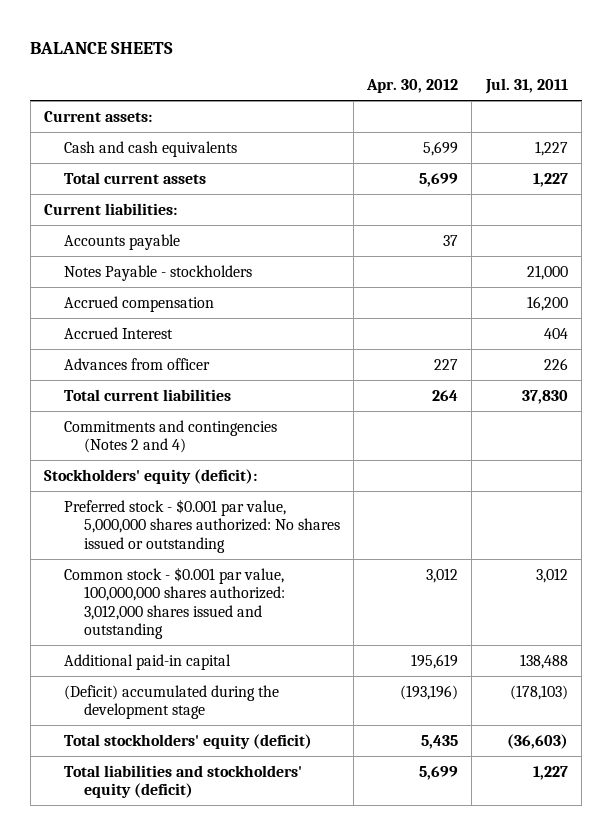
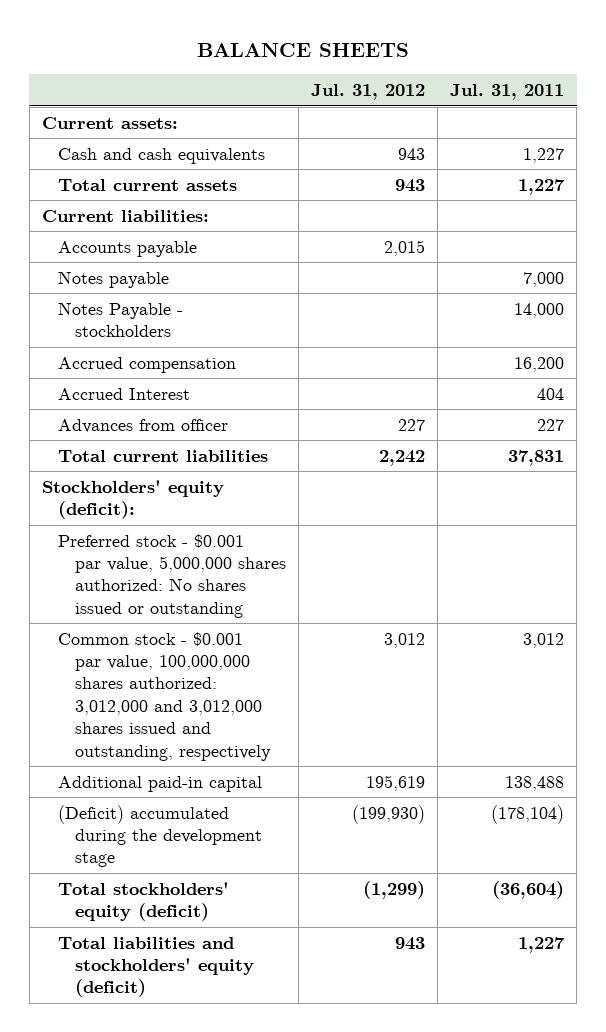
- | Apr. 30, 2012 | Jul. 31, 2011
+ | Jul. 31, 2012 | Jul. 31, 2011
- Notes Payable - stockholders | | 21,000
+ Notes payable | | 7,000
+ Notes Payable - stockholders | | 14,000
- Advances from officer | 227 | 226
- Total current liabilities | 264 | 37,830
- Commitments and contingencies (Notes 2 and 4)
+ Advances from officer | 227 | 227
+ Total current liabilities | 2,242 | 37,831
- Common stock - $0.001 par value, 100,000,000 shares authorized: 3,012,000 shares issued and outstanding | 3,012 | 3,012
+ Common stock - $0.001 par value, 100,000,000 shares authorized: 3,012,000 and 3,012,000 shares issued and outstanding, respectively | 3,012 | 3,012
- (Deficit) accumulated during the development stage | (193,196) | (178,103)
- Total stockholders' equity (deficit) | 5,435 | (36,603)
+ (Deficit) accumulated during the development stage | (199,930) | (178,104)
+ Total stockholders' equity (deficit) | (1,299) | (36,604)

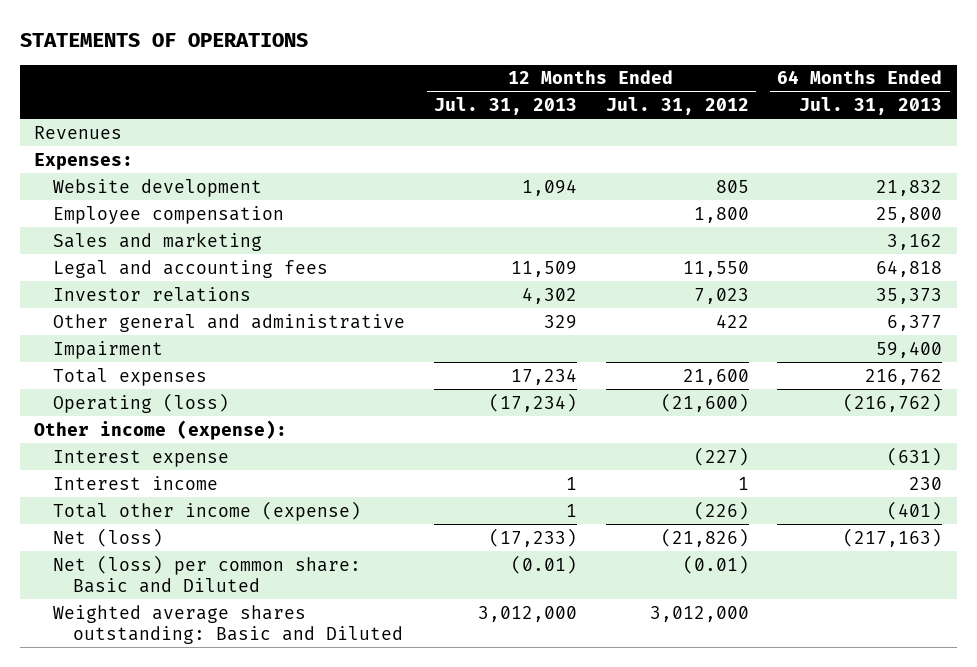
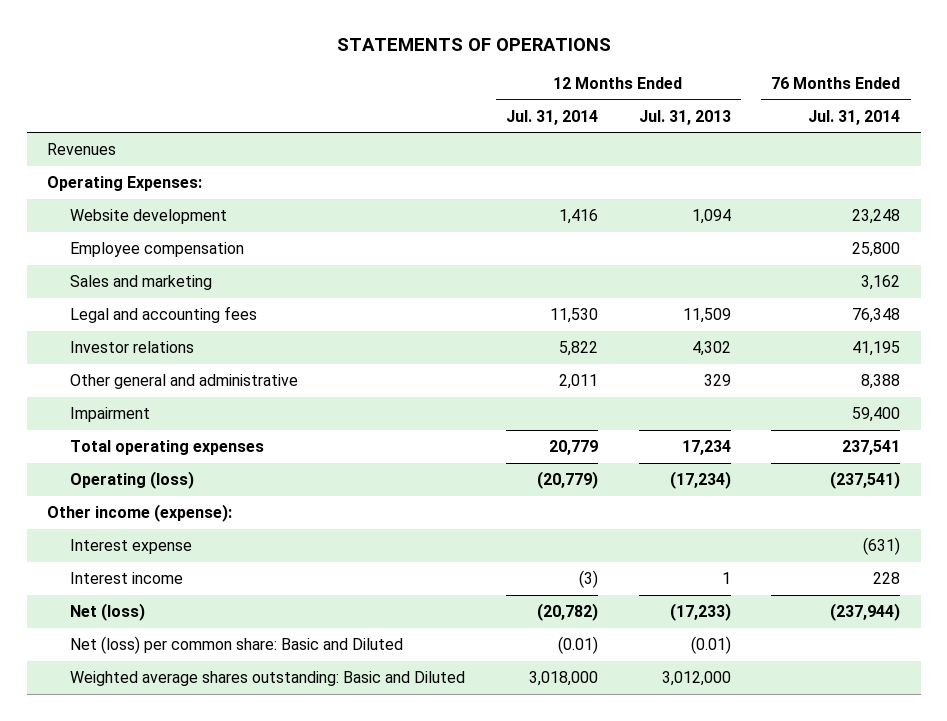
- | 12 Months Ended Jul. 31, 2013 | 12 Months Ended Jul. 31, 2012 | 64 Months Ended Jul. 31, 2013
+ | 12 Months Ended Jul. 31, 2014 | 12 Months Ended Jul. 31, 2013 | 76 Months Ended Jul. 31, 2014
- Expenses:
+ Operating Expenses:
- Total expenses | 17,234 | 21,600 | 216,762
+ Total operating expenses | 20,779 | 17,234 | 237,541
- Total other income (expense) | 1 | (226) | (401)

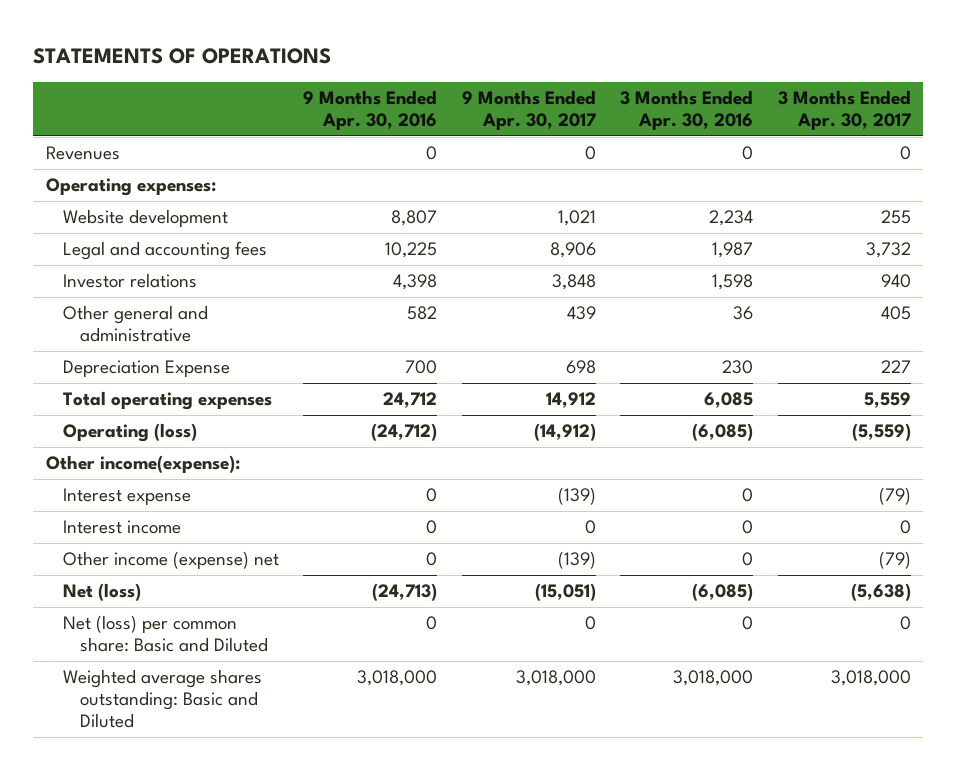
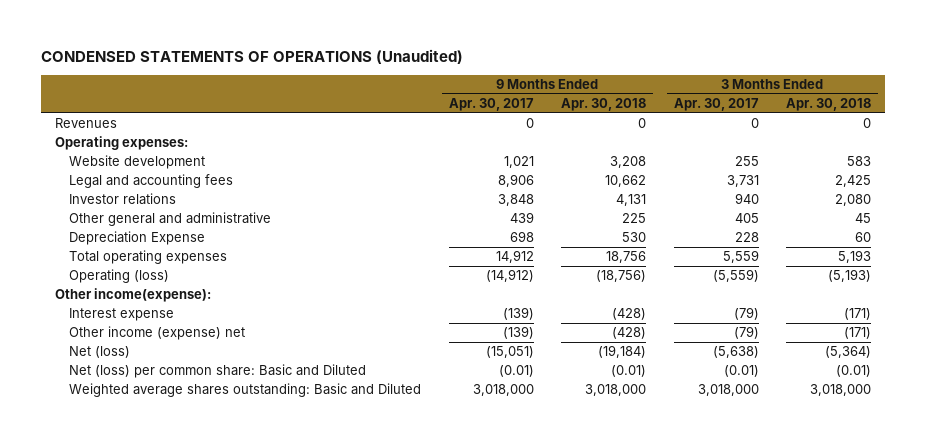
- STATEMENTS OF OPERATIONS
+ CONDENSED STATEMENTS OF OPERATIONS (Unaudited)
- | 9 Months Ended Apr. 30, 2016 | 9 Months Ended Apr. 30, 2017 | 3 Months Ended Apr. 30, 2016 | 3 Months Ended Apr. 30, 2017
+ | 9 Months Ended Apr. 30, 2017 | 9 Months Ended Apr. 30, 2018 | 3 Months Ended Apr. 30, 2017 | 3 Months Ended Apr. 30, 2018
- Legal and accounting fees | 10,225 | 8,906 | 1,987 | 3,732
+ Legal and accounting fees | 8,906 | 10,662 | 3,731 | 2,425
- Depreciation Expense | 700 | 698 | 230 | 227
+ Depreciation Expense | 698 | 530 | 228 | 60
- Interest income | 0 | 0 | 0 | 0
- Net (loss) per common share: Basic and Diluted | 0 | 0 | 0 | 0
+ Net (loss) per common share: Basic and Diluted | (0.01) | (0.01) | (0.01) | (0.01)

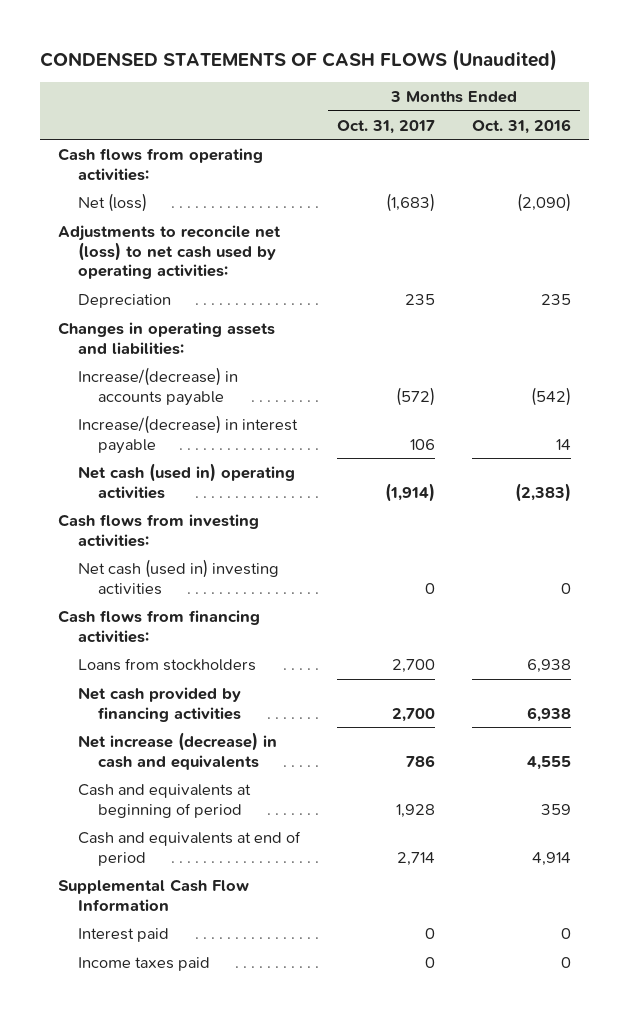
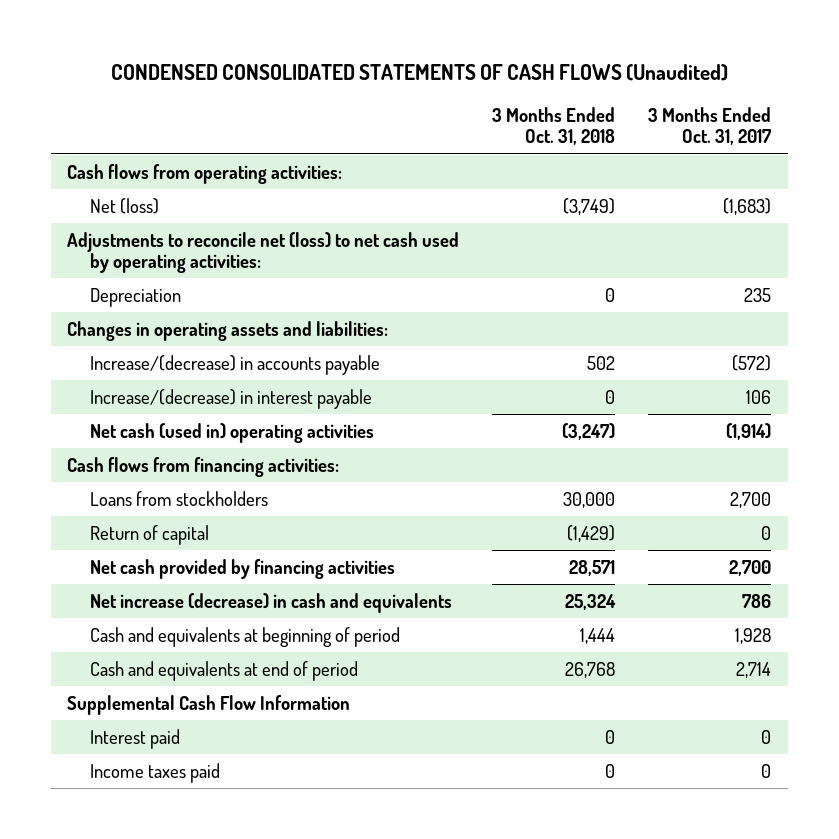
- CONDENSED STATEMENTS OF CASH FLOWS (Unaudited)
+ CONDENSED CONSOLIDATED STATEMENTS OF CASH FLOWS (Unaudited)
- | 3 Months Ended Oct. 31, 2017 | 3 Months Ended Oct. 31, 2016
+ | 3 Months Ended Oct. 31, 2018 | 3 Months Ended Oct. 31, 2017
- Cash flows from investing activities:
- Net cash (used in) investing activities | 0 | 0
+ Return of capital | (1,429) | 0

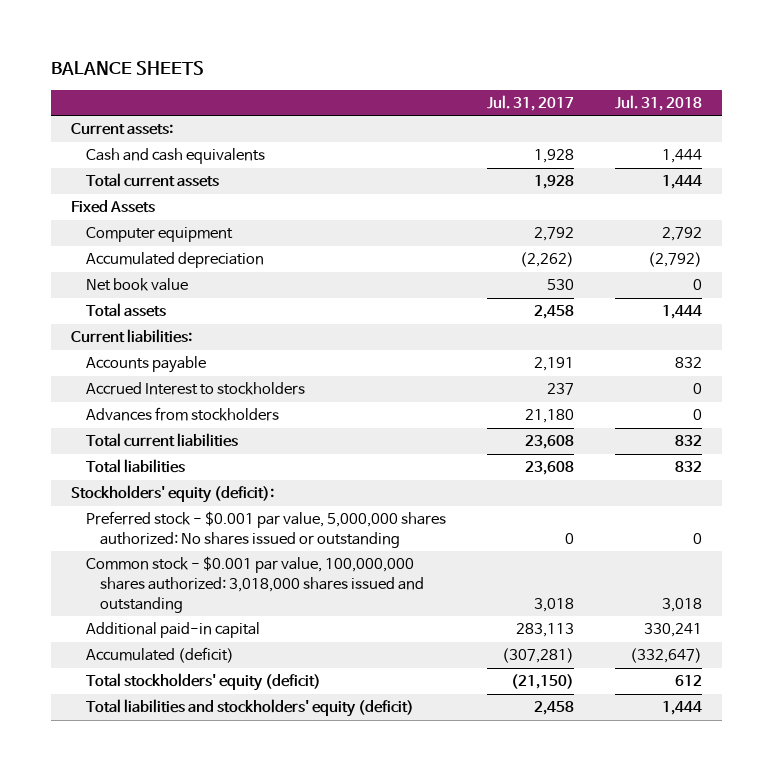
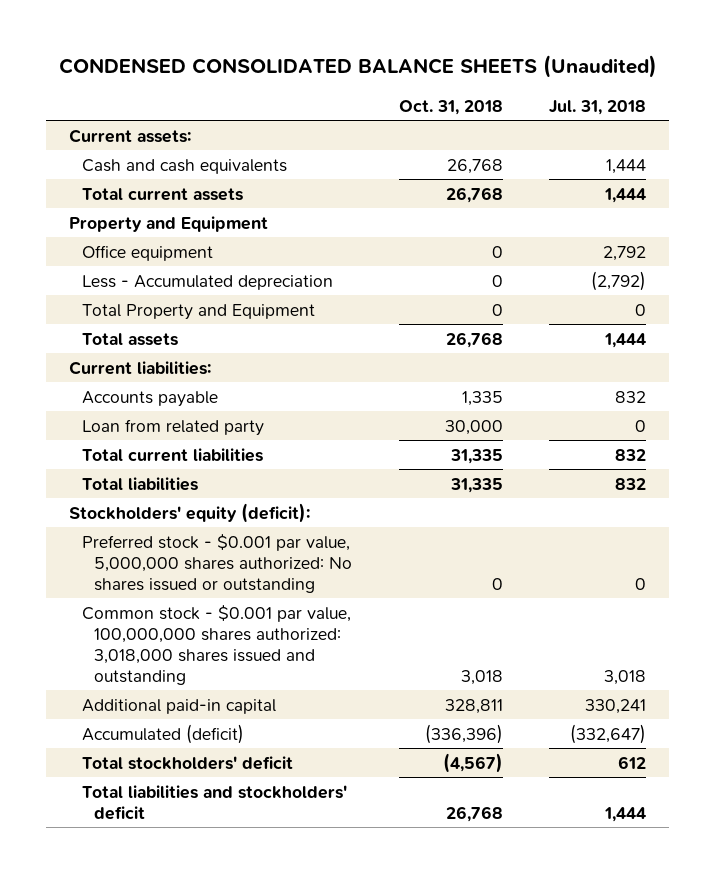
- BALANCE SHEETS
+ CONDENSED CONSOLIDATED BALANCE SHEETS (Unaudited)
- | Jul. 31, 2017 | Jul. 31, 2018
+ | Oct. 31, 2018 | Jul. 31, 2018
- Fixed Assets
- Computer equipment | 2,792 | 2,792
- Accumulated depreciation | (2,262) | (2,792)
- Net book value | 530 | 0
+ Property and Equipment
+ Office equipment | 0 | 2,792
+ Less - Accumulated depreciation | 0 | (2,792)
+ Total Property and Equipment | 0 | 0
- Accrued Interest to stockholders | 237 | 0
- Advances from stockholders | 21,180 | 0
+ Loan from related party | 30,000 | 0
- Total stockholders' equity (deficit) | (21,150) | 612
- Total liabilities and stockholders' equity (deficit) | 2,458 | 1,444
+ Total stockholders' deficit | (4,567) | 612
+ Total liabilities and stockholders' deficit | 26,768 | 1,444

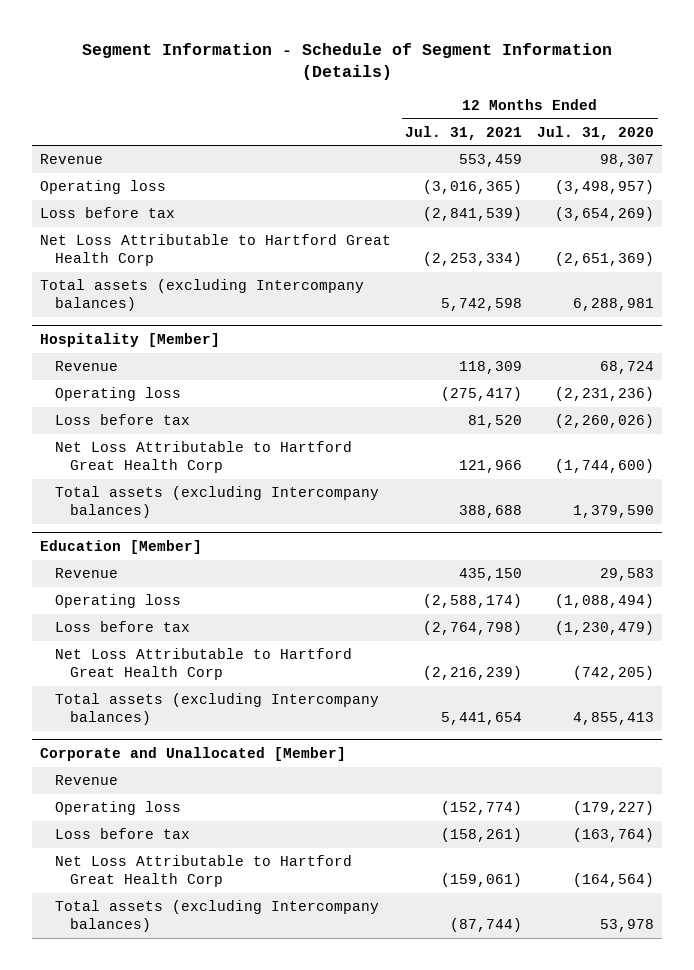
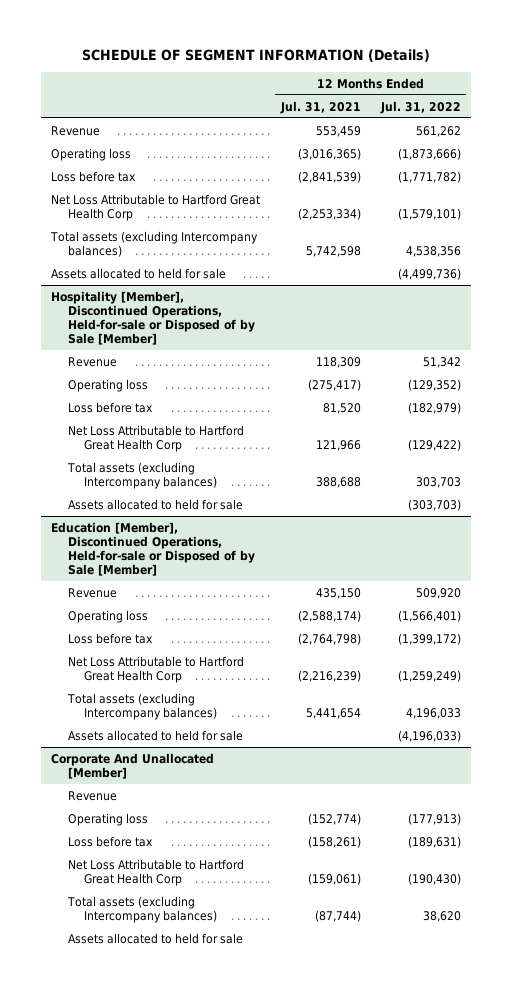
- Segment Information - Schedule of Segment Information (Details)
+ SCHEDULE OF SEGMENT INFORMATION (Details)
- | 12 Months Ended Jul. 31, 2021 | 12 Months Ended Jul. 31, 2020
+ | 12 Months Ended Jul. 31, 2021 | 12 Months Ended Jul. 31, 2022
- Hospitality [Member]
+ Assets allocated to held for sale | | (4,499,736)
+ Hospitality [Member], Discontinued Operations, Held-for-sale or Disposed of by Sale [Member]
- Education [Member]
+ Assets allocated to held for sale | | (303,703)
+ Education [Member], Discontinued Operations, Held-for-sale or Disposed of by Sale [Member]
- Corporate and Unallocated [Member]
+ Assets allocated to held for sale | | (4,196,033)
+ Corporate And Unallocated [Member]
+ Assets allocated to held for sale

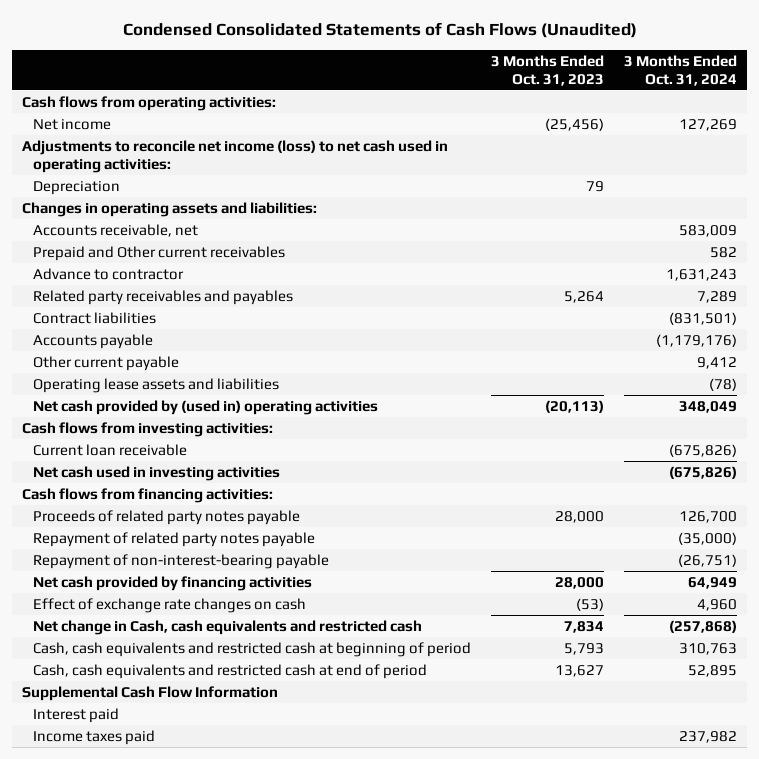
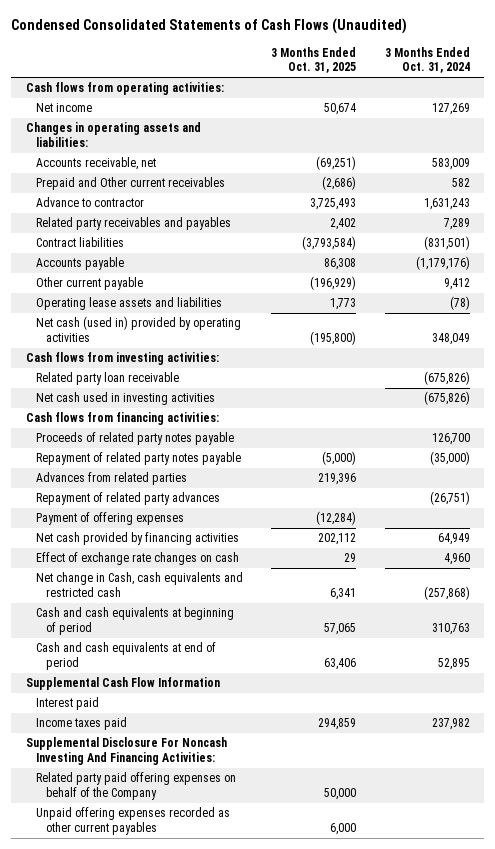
- | 3 Months Ended Oct. 31, 2023 | 3 Months Ended Oct. 31, 2024
+ | 3 Months Ended Oct. 31, 2025 | 3 Months Ended Oct. 31, 2024
- Adjustments to reconcile net income (loss) to net cash used in operating activities:
- Depreciation | 79 |
- Net cash provided by (used in) operating activities | (20,113) | 348,049
+ Net cash (used in) provided by operating activities | (195,800) | 348,049
- Current loan receivable | | (675,826)
+ Related party loan receivable | | (675,826)
- Repayment of non-interest-bearing payable | | (26,751)
+ Advances from related parties | 219,396 |
+ Repayment of related party advances | | (26,751)
+ Payment of offering expenses | (12,284) |
- Cash, cash equivalents and restricted cash at beginning of period | 5,793 | 310,763
- Cash, cash equivalents and restricted cash at end of period | 13,627 | 52,895
+ Cash and cash equivalents at beginning of period | 57,065 | 310,763
+ Cash and cash equivalents at end of period | 63,406 | 52,895
+ Supplemental Disclosure For Noncash Investing And Financing Activities:
+ Related party paid offering expenses on behalf of the Company | 50,000 |
+ Unpaid offering expenses recorded as other current payables | 6,000 |

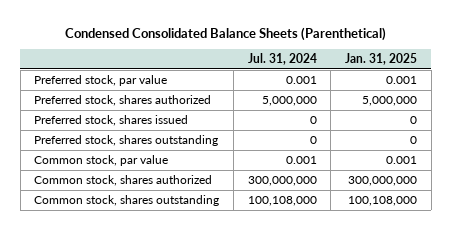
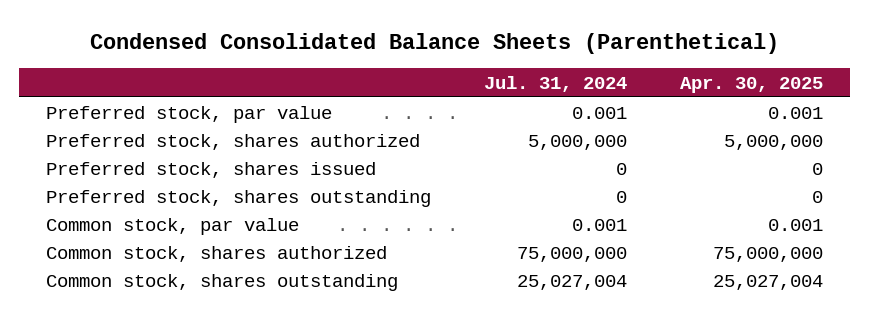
- | Jul. 31, 2024 | Jan. 31, 2025
+ | Jul. 31, 2024 | Apr. 30, 2025
- Common stock, shares authorized | 300,000,000 | 300,000,000
- Common stock, shares outstanding | 100,108,000 | 100,108,000
+ Common stock, shares authorized | 75,000,000 | 75,000,000
+ Common stock, shares outstanding | 25,027,004 | 25,027,004

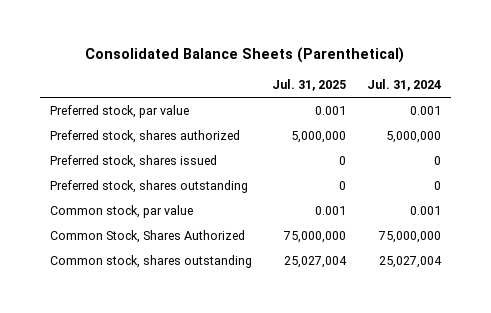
- Condensed Consolidated Balance Sheets (Parenthetical)
+ Consolidated Balance Sheets (Parenthetical)
- | Jul. 31, 2024 | Apr. 30, 2025
+ | Jul. 31, 2025 | Jul. 31, 2024
- Common stock, shares authorized | 75,000,000 | 75,000,000
+ Common Stock, Shares Authorized | 75,000,000 | 75,000,000

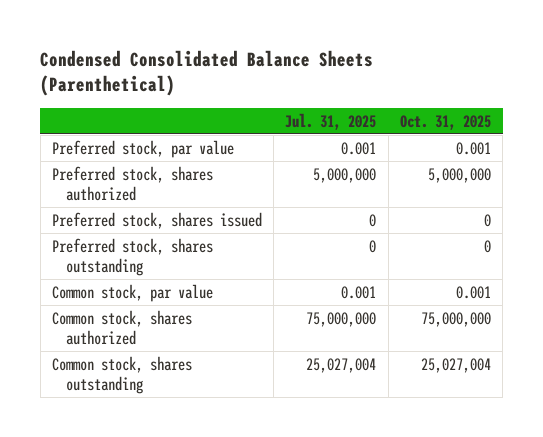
- Consolidated Balance Sheets (Parenthetical)
+ Condensed Consolidated Balance Sheets (Parenthetical)
- | Jul. 31, 2025 | Jul. 31, 2024
+ | Jul. 31, 2025 | Oct. 31, 2025
- Common Stock, Shares Authorized | 75,000,000 | 75,000,000
+ Common stock, shares authorized | 75,000,000 | 75,000,000

